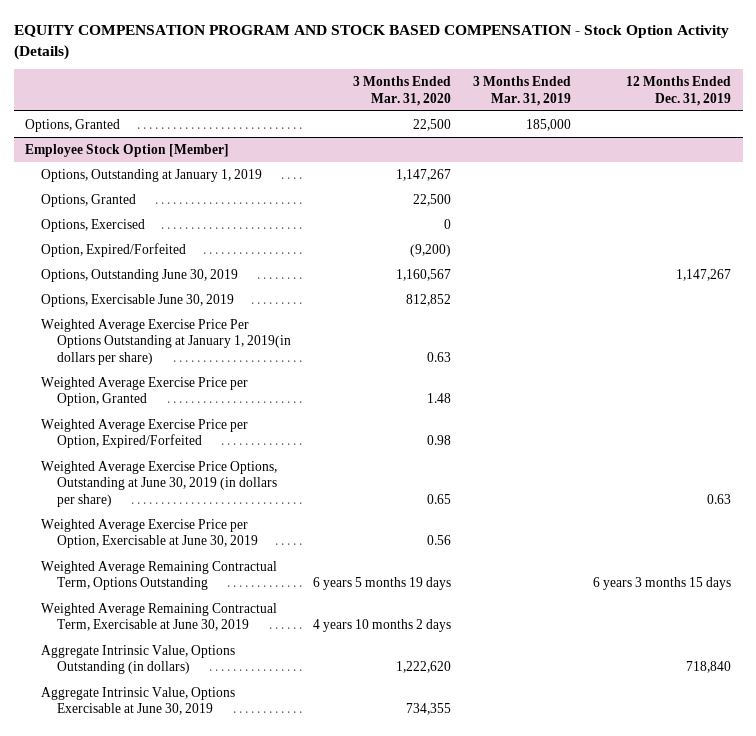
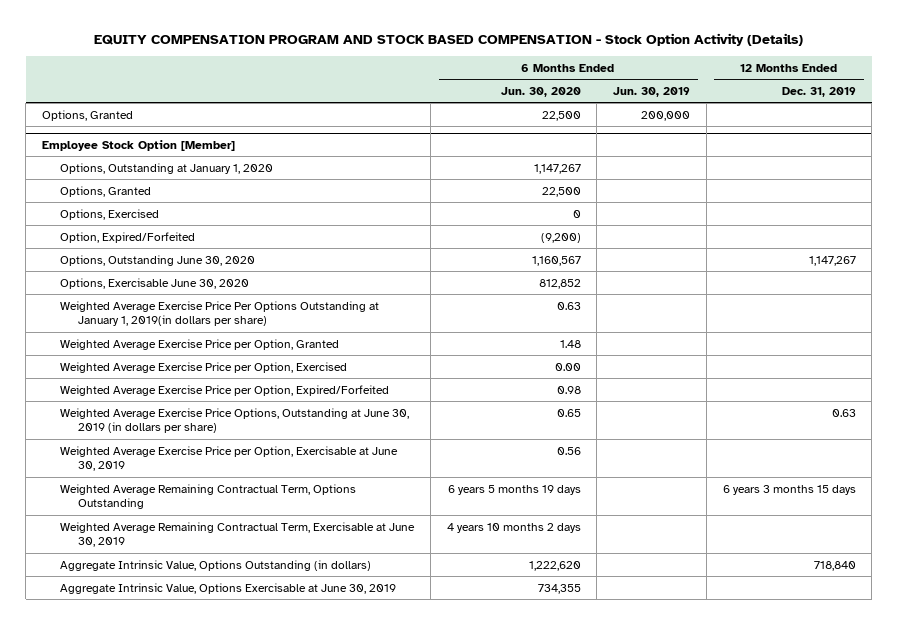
- | 3 Months Ended Mar. 31, 2020 | 3 Months Ended Mar. 31, 2019 | 12 Months Ended Dec. 31, 2019
+ | 6 Months Ended Jun. 30, 2020 | 6 Months Ended Jun. 30, 2019 | 12 Months Ended Dec. 31, 2019
@ Employee Stock Option [Member]
- Options, Outstanding at January 1, 2019 | 1,147,267 | |
+ Options, Outstanding at January 1, 2020 | 1,147,267 | |
- Options, Outstanding June 30, 2019 | 1,160,567 | | 1,147,267
- Options, Exercisable June 30, 2019 | 812,852 | |
+ Options, Outstanding June 30, 2020 | 1,160,567 | | 1,147,267
+ Options, Exercisable June 30, 2020 | 812,852 | |
+ Weighted Average Exercise Price per Option, Exercised | 0.00 | |

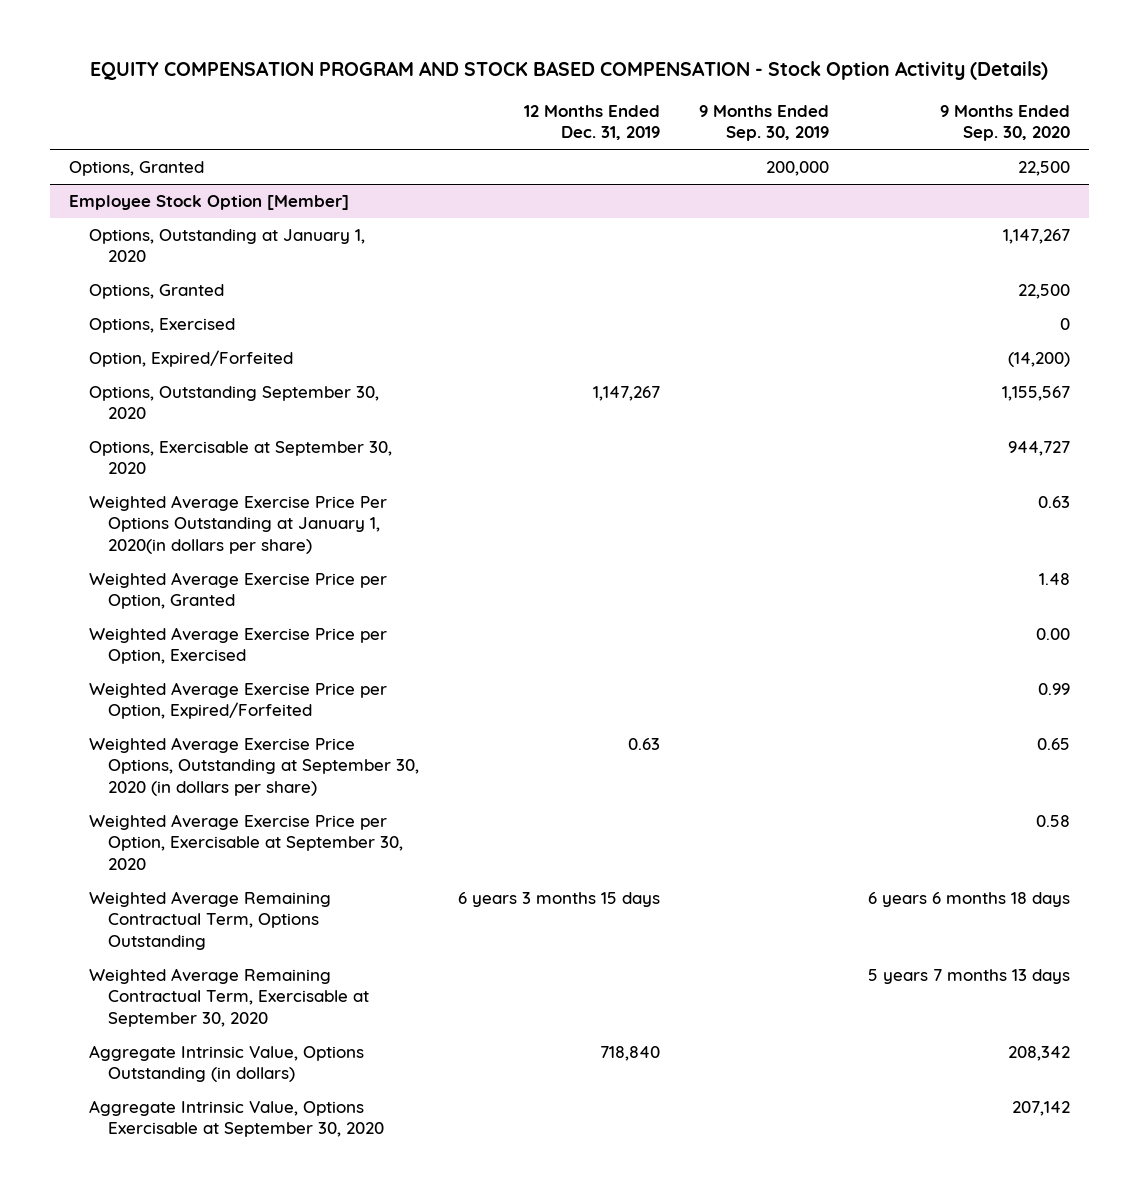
- | 6 Months Ended Jun. 30, 2020 | 6 Months Ended Jun. 30, 2019 | 12 Months Ended Dec. 31, 2019
+ | 12 Months Ended Dec. 31, 2019 | 9 Months Ended Sep. 30, 2019 | 9 Months Ended Sep. 30, 2020
@ Employee Stock Option [Member]
- Options, Outstanding June 30, 2020 | 1,160,567 | | 1,147,267
- Options, Exercisable June 30, 2020 | 812,852 | |
- Weighted Average Exercise Price Per Options Outstanding at January 1, 2019(in dollars per share) | 0.63 | |
+ Options, Outstanding September 30, 2020 | 1,147,267 | | 1,155,567
+ Options, Exercisable at September 30, 2020 | | | 944,727
+ Weighted Average Exercise Price Per Options Outstanding at January 1, 2020(in dollars per share) | | | 0.63
- Weighted Average Exercise Price Options, Outstanding at June 30, 2019 (in dollars per share) | 0.65 | | 0.63
- Weighted Average Exercise Price per Option, Exercisable at June 30, 2019 | 0.56 | |
+ Weighted Average Exercise Price Options, Outstanding at September 30, 2020 (in dollars per share) | 0.63 | | 0.65
+ Weighted Average Exercise Price per Option, Exercisable at September 30, 2020 | | | 0.58
- Weighted Average Remaining Contractual Term, Exercisable at June 30, 2019 | 4 years 10 months 2 days | |
+ Weighted Average Remaining Contractual Term, Exercisable at September 30, 2020 | | | 5 years 7 months 13 days
- Aggregate Intrinsic Value, Options Exercisable at June 30, 2019 | 734,355 | |
+ Aggregate Intrinsic Value, Options Exercisable at September 30, 2020 | | | 207,142

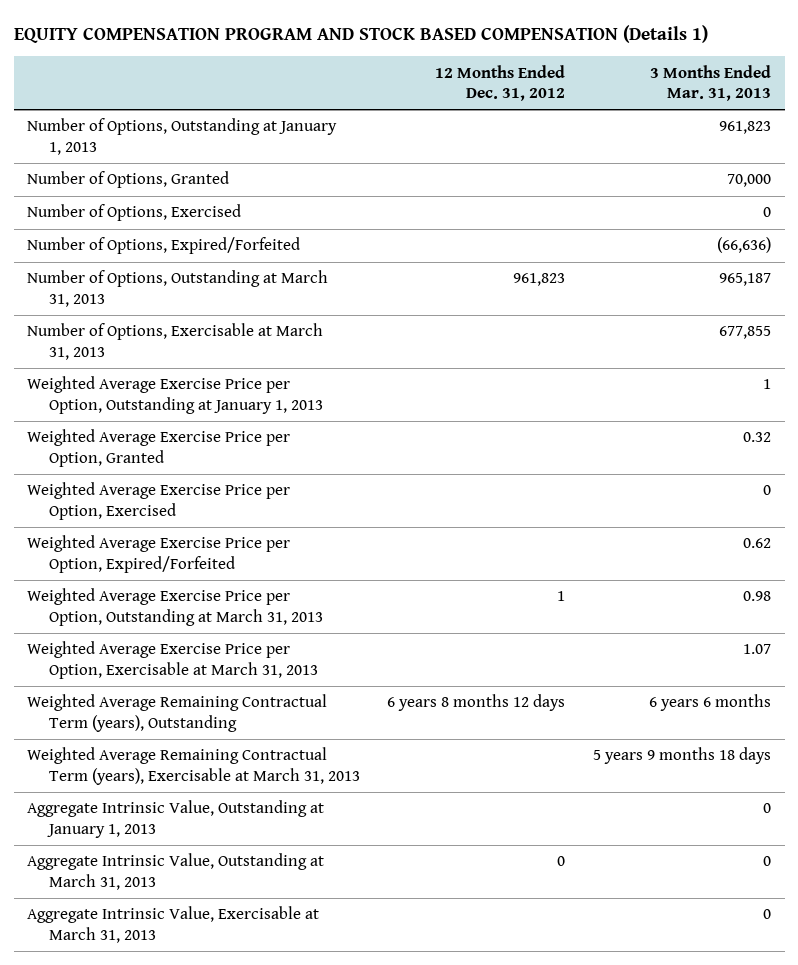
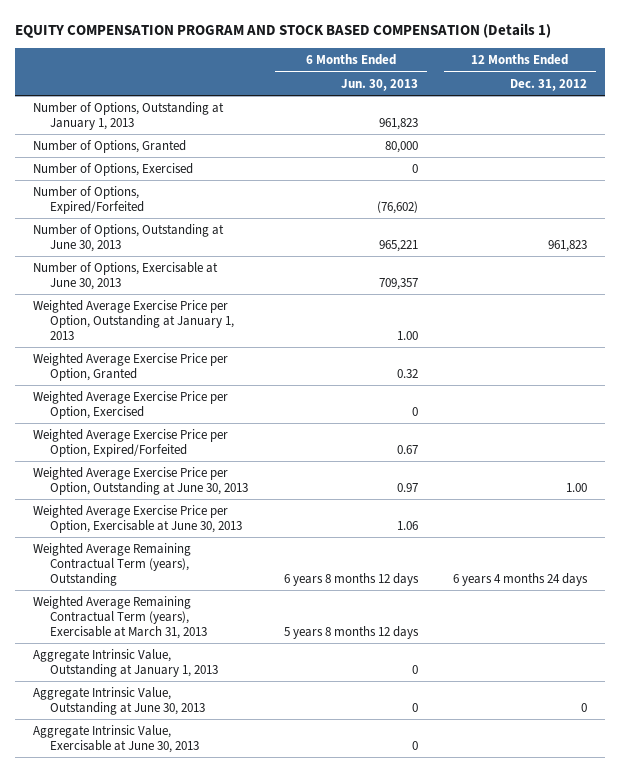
- | 12 Months Ended Dec. 31, 2012 | 3 Months Ended Mar. 31, 2013
+ | 6 Months Ended Jun. 30, 2013 | 12 Months Ended Dec. 31, 2012
- Number of Options, Outstanding at March 31, 2013 | 961,823 | 965,187
- Number of Options, Exercisable at March 31, 2013 | | 677,855
+ Number of Options, Outstanding at June 30, 2013 | 965,221 | 961,823
+ Number of Options, Exercisable at June 30, 2013 | 709,357 |
- Weighted Average Exercise Price per Option, Outstanding at March 31, 2013 | 1 | 0.98
- Weighted Average Exercise Price per Option, Exercisable at March 31, 2013 | | 1.07
- Weighted Average Remaining Contractual Term (years), Outstanding | 6 years 8 months 12 days | 6 years 6 months
+ Weighted Average Exercise Price per Option, Outstanding at June 30, 2013 | 0.97 | 1.00
+ Weighted Average Exercise Price per Option, Exercisable at June 30, 2013 | 1.06 |
+ Weighted Average Remaining Contractual Term (years), Outstanding | 6 years 8 months 12 days | 6 years 4 months 24 days
- Aggregate Intrinsic Value, Outstanding at March 31, 2013 | 0 | 0
- Aggregate Intrinsic Value, Exercisable at March 31, 2013 | | 0
+ Aggregate Intrinsic Value, Outstanding at June 30, 2013 | 0 | 0
+ Aggregate Intrinsic Value, Exercisable at June 30, 2013 | 0 |

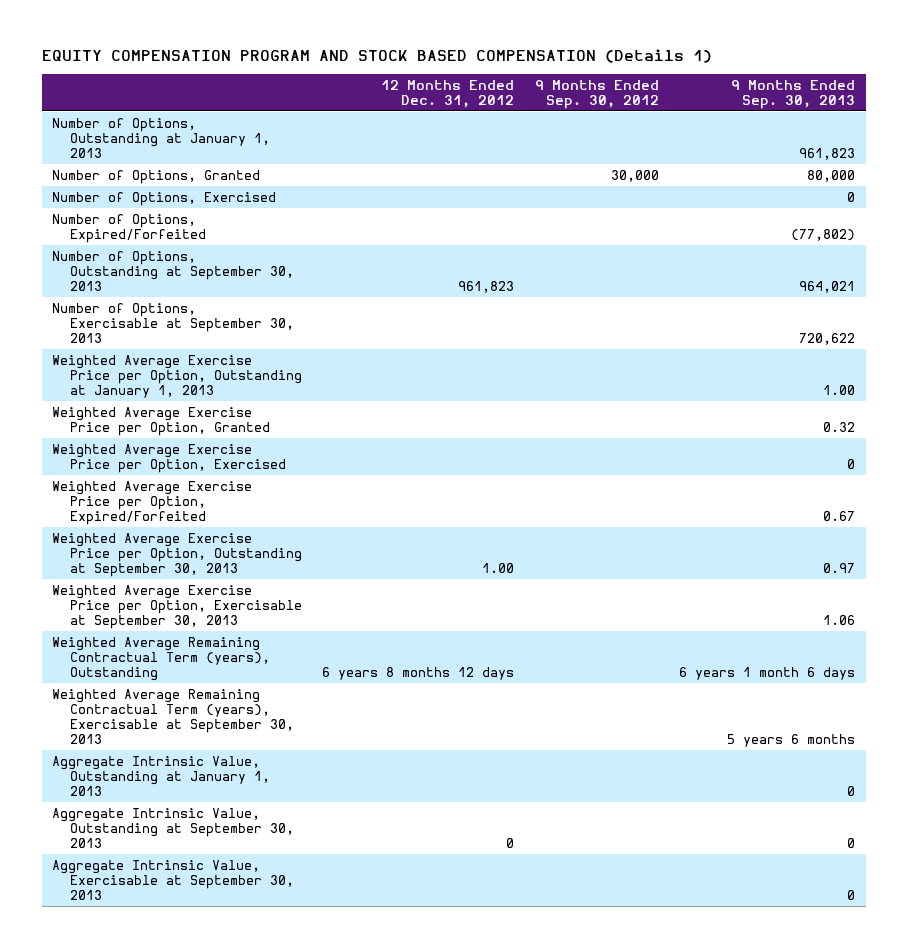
- | 6 Months Ended Jun. 30, 2013 | 12 Months Ended Dec. 31, 2012
+ | 12 Months Ended Dec. 31, 2012 | 9 Months Ended Sep. 30, 2012 | 9 Months Ended Sep. 30, 2013
- Number of Options, Outstanding at June 30, 2013 | 965,221 | 961,823
- Number of Options, Exercisable at June 30, 2013 | 709,357 |
+ Number of Options, Outstanding at September 30, 2013 | 961,823 | | 964,021
+ Number of Options, Exercisable at September 30, 2013 | | | 720,622
- Weighted Average Exercise Price per Option, Outstanding at June 30, 2013 | 0.97 | 1.00
- Weighted Average Exercise Price per Option, Exercisable at June 30, 2013 | 1.06 |
- Weighted Average Remaining Contractual Term (years), Outstanding | 6 years 8 months 12 days | 6 years 4 months 24 days
- Weighted Average Remaining Contractual Term (years), Exercisable at March 31, 2013 | 5 years 8 months 12 days |
+ Weighted Average Exercise Price per Option, Outstanding at September 30, 2013 | 1.00 | | 0.97
+ Weighted Average Exercise Price per Option, Exercisable at September 30, 2013 | | | 1.06
+ Weighted Average Remaining Contractual Term (years), Outstanding | 6 years 8 months 12 days | | 6 years 1 month 6 days
+ Weighted Average Remaining Contractual Term (years), Exercisable at September 30, 2013 | | | 5 years 6 months
- Aggregate Intrinsic Value, Outstanding at June 30, 2013 | 0 | 0
- Aggregate Intrinsic Value, Exercisable at June 30, 2013 | 0 |
+ Aggregate Intrinsic Value, Outstanding at September 30, 2013 | 0 | | 0
+ Aggregate Intrinsic Value, Exercisable at September 30, 2013 | | | 0

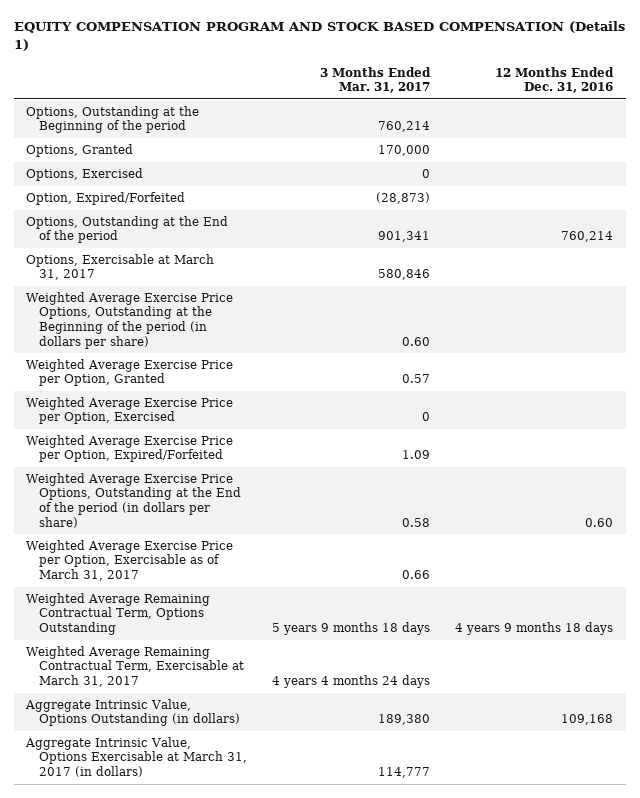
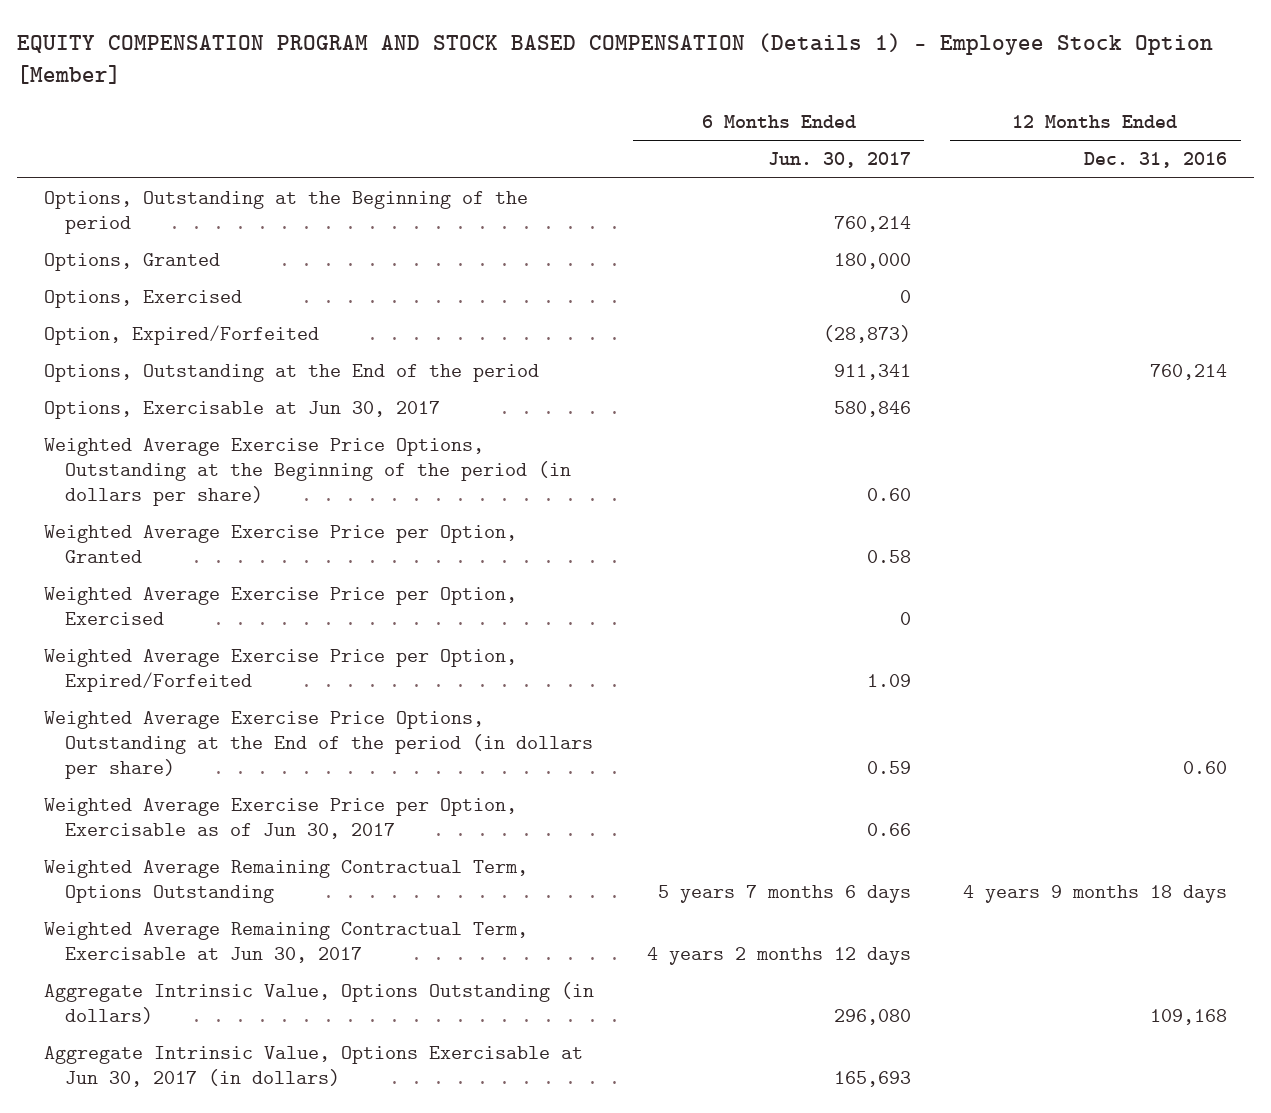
- EQUITY COMPENSATION PROGRAM AND STOCK BASED COMPENSATION (Details 1)
+ EQUITY COMPENSATION PROGRAM AND STOCK BASED COMPENSATION (Details 1) - Employee Stock Option [Member]
- | 3 Months Ended Mar. 31, 2017 | 12 Months Ended Dec. 31, 2016
+ | 6 Months Ended Jun. 30, 2017 | 12 Months Ended Dec. 31, 2016
- Options, Exercisable at March 31, 2017 | 580,846 |
+ Options, Exercisable at Jun 30, 2017 | 580,846 |
- Weighted Average Exercise Price per Option, Exercisable as of March 31, 2017 | 0.66 |
+ Weighted Average Exercise Price per Option, Exercisable as of Jun 30, 2017 | 0.66 |
- Weighted Average Remaining Contractual Term, Exercisable at March 31, 2017 | 4 years 4 months 24 days |
+ Weighted Average Remaining Contractual Term, Exercisable at Jun 30, 2017 | 4 years 2 months 12 days |
- Aggregate Intrinsic Value, Options Exercisable at March 31, 2017 (in dollars) | 114,777 |
+ Aggregate Intrinsic Value, Options Exercisable at Jun 30, 2017 (in dollars) | 165,693 |

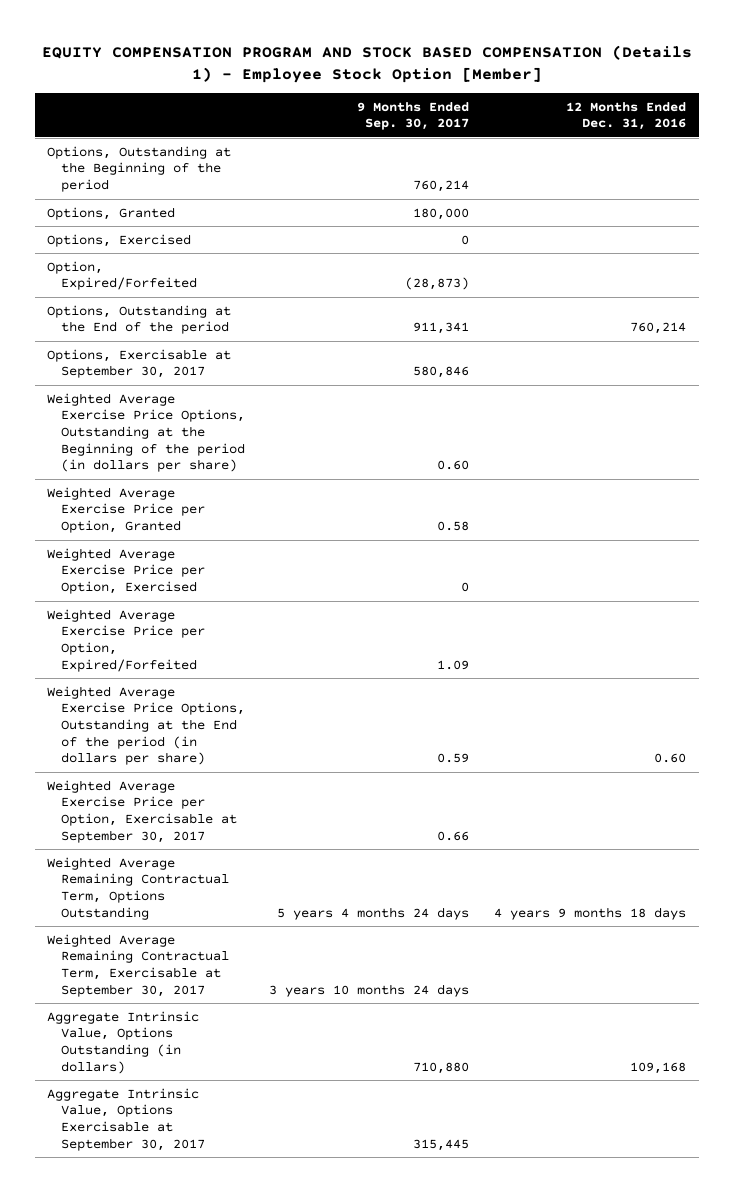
- | 6 Months Ended Jun. 30, 2017 | 12 Months Ended Dec. 31, 2016
+ | 9 Months Ended Sep. 30, 2017 | 12 Months Ended Dec. 31, 2016
- Options, Exercisable at Jun 30, 2017 | 580,846 |
+ Options, Exercisable at September 30, 2017 | 580,846 |
- Weighted Average Exercise Price per Option, Exercisable as of Jun 30, 2017 | 0.66 |
+ Weighted Average Exercise Price per Option, Exercisable at September 30, 2017 | 0.66 |
- Weighted Average Remaining Contractual Term, Exercisable at Jun 30, 2017 | 4 years 2 months 12 days |
+ Weighted Average Remaining Contractual Term, Exercisable at September 30, 2017 | 3 years 10 months 24 days |
- Aggregate Intrinsic Value, Options Exercisable at Jun 30, 2017 (in dollars) | 165,693 |
+ Aggregate Intrinsic Value, Options Exercisable at September 30, 2017 | 315,445 |

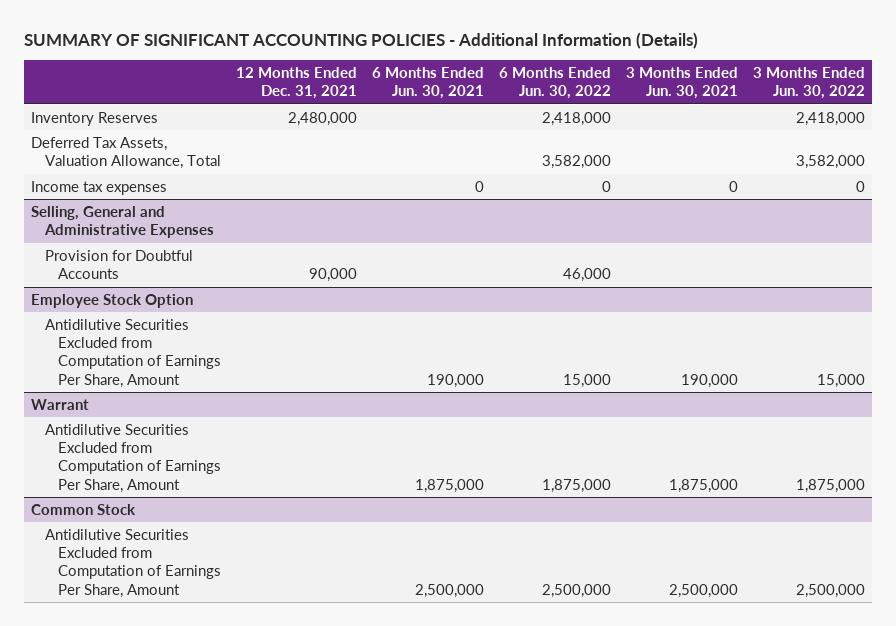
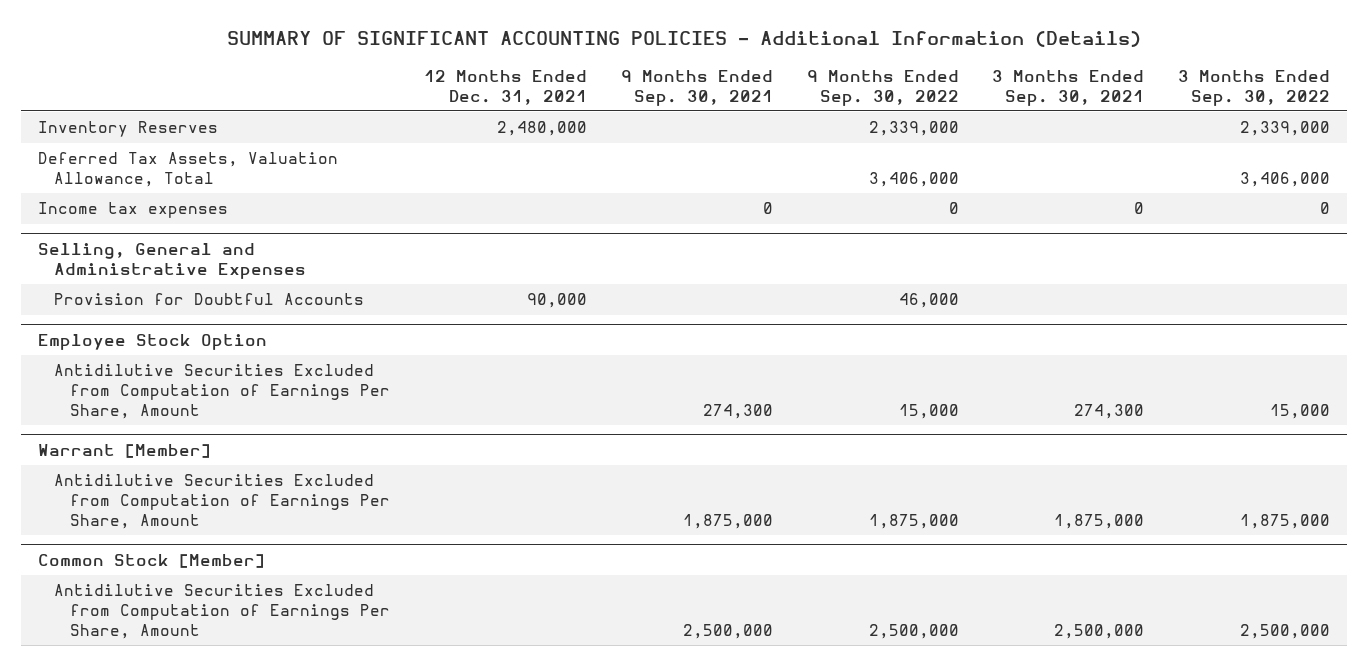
- | 12 Months Ended Dec. 31, 2021 | 6 Months Ended Jun. 30, 2021 | 6 Months Ended Jun. 30, 2022 | 3 Months Ended Jun. 30, 2021 | 3 Months Ended Jun. 30, 2022
+ | 12 Months Ended Dec. 31, 2021 | 9 Months Ended Sep. 30, 2021 | 9 Months Ended Sep. 30, 2022 | 3 Months Ended Sep. 30, 2021 | 3 Months Ended Sep. 30, 2022
- Warrant
+ Warrant [Member]
- Common Stock
+ Common Stock [Member]

